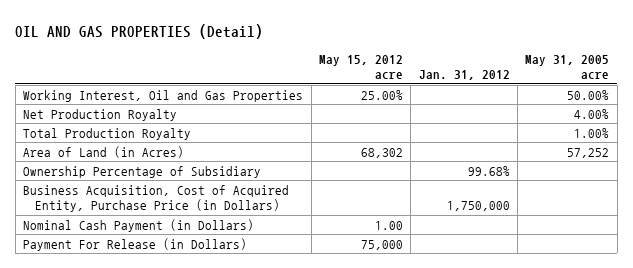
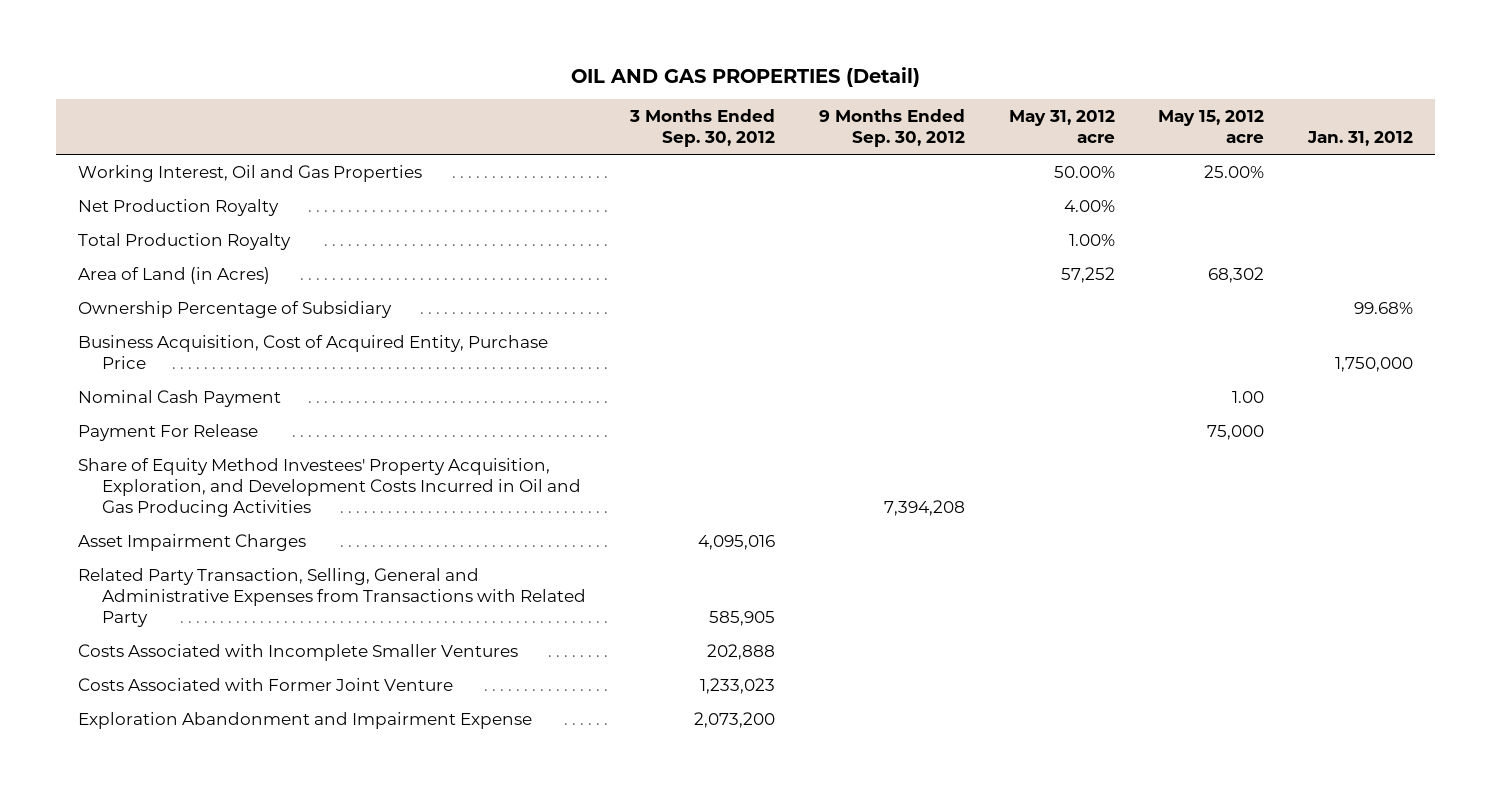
- | May 15, 2012 acre | Jan. 31, 2012 | May 31, 2005 acre
+ | 3 Months Ended Sep. 30, 2012 | 9 Months Ended Sep. 30, 2012 | May 31, 2012 acre | May 15, 2012 acre | Jan. 31, 2012
- Business Acquisition, Cost of Acquired Entity, Purchase Price (in Dollars) | | 1,750,000 |
- Nominal Cash Payment (in Dollars) | 1.00 | |
- Payment For Release (in Dollars) | 75,000 | |
+ Business Acquisition, Cost of Acquired Entity, Purchase Price | | | | | 1,750,000
+ Nominal Cash Payment | | | | 1.00 |
+ Payment For Release | | | | 75,000 |
+ Share of Equity Method Investees' Property Acquisition, Exploration, and Development Costs Incurred in Oil and Gas Producing Activities | | 7,394,208 | | |
+ Asset Impairment Charges | 4,095,016 | | | |
+ Related Party Transaction, Selling, General and Administrative Expenses from Transactions with Related Party | 585,905 | | | |
+ Costs Associated with Incomplete Smaller Ventures | 202,888 | | | |
+ Costs Associated with Former Joint Venture | 1,233,023 | | | |
+ Exploration Abandonment and Impairment Expense | 2,073,200 | | | |

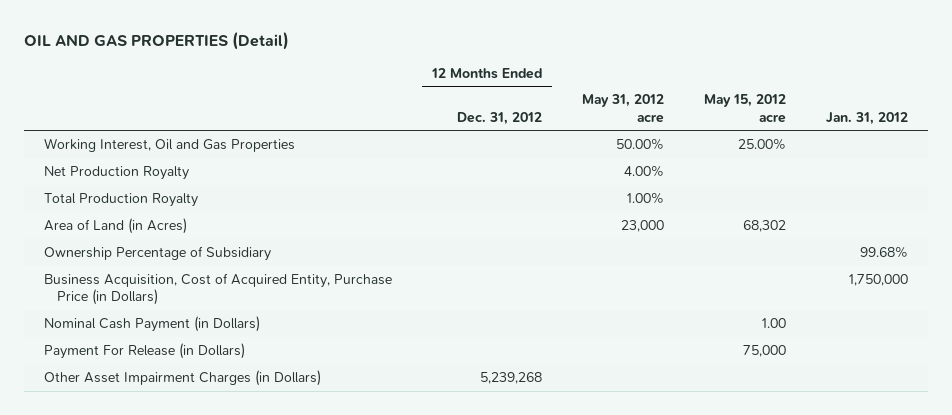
- | 3 Months Ended Sep. 30, 2012 | 9 Months Ended Sep. 30, 2012 | May 31, 2012 acre | May 15, 2012 acre | Jan. 31, 2012
+ | 12 Months Ended Dec. 31, 2012 | May 31, 2012 acre | May 15, 2012 acre | Jan. 31, 2012
- Area of Land (in Acres) | | | 57,252 | 68,302 |
+ Area of Land (in Acres) | | 23,000 | 68,302 |
- Business Acquisition, Cost of Acquired Entity, Purchase Price | | | | | 1,750,000
- Nominal Cash Payment | | | | 1.00 |
- Payment For Release | | | | 75,000 |
- Share of Equity Method Investees' Property Acquisition, Exploration, and Development Costs Incurred in Oil and Gas Producing Activities | | 7,394,208 | | |
- Asset Impairment Charges | 4,095,016 | | | |
- Related Party Transaction, Selling, General and Administrative Expenses from Transactions with Related Party | 585,905 | | | |
- Costs Associated with Incomplete Smaller Ventures | 202,888 | | | |
- Costs Associated with Former Joint Venture | 1,233,023 | | | |
- Exploration Abandonment and Impairment Expense | 2,073,200 | | | |
+ Business Acquisition, Cost of Acquired Entity, Purchase Price (in Dollars) | | | | 1,750,000
+ Nominal Cash Payment (in Dollars) | | | 1.00 |
+ Payment For Release (in Dollars) | | | 75,000 |
+ Other Asset Impairment Charges (in Dollars) | 5,239,268 | | |

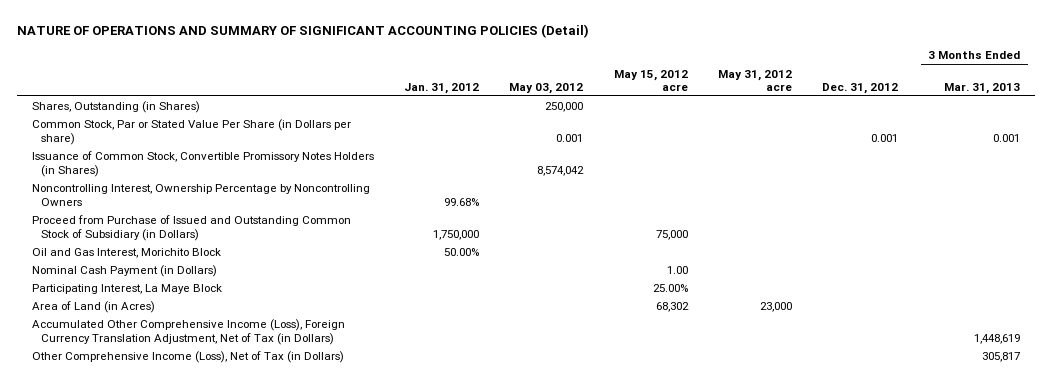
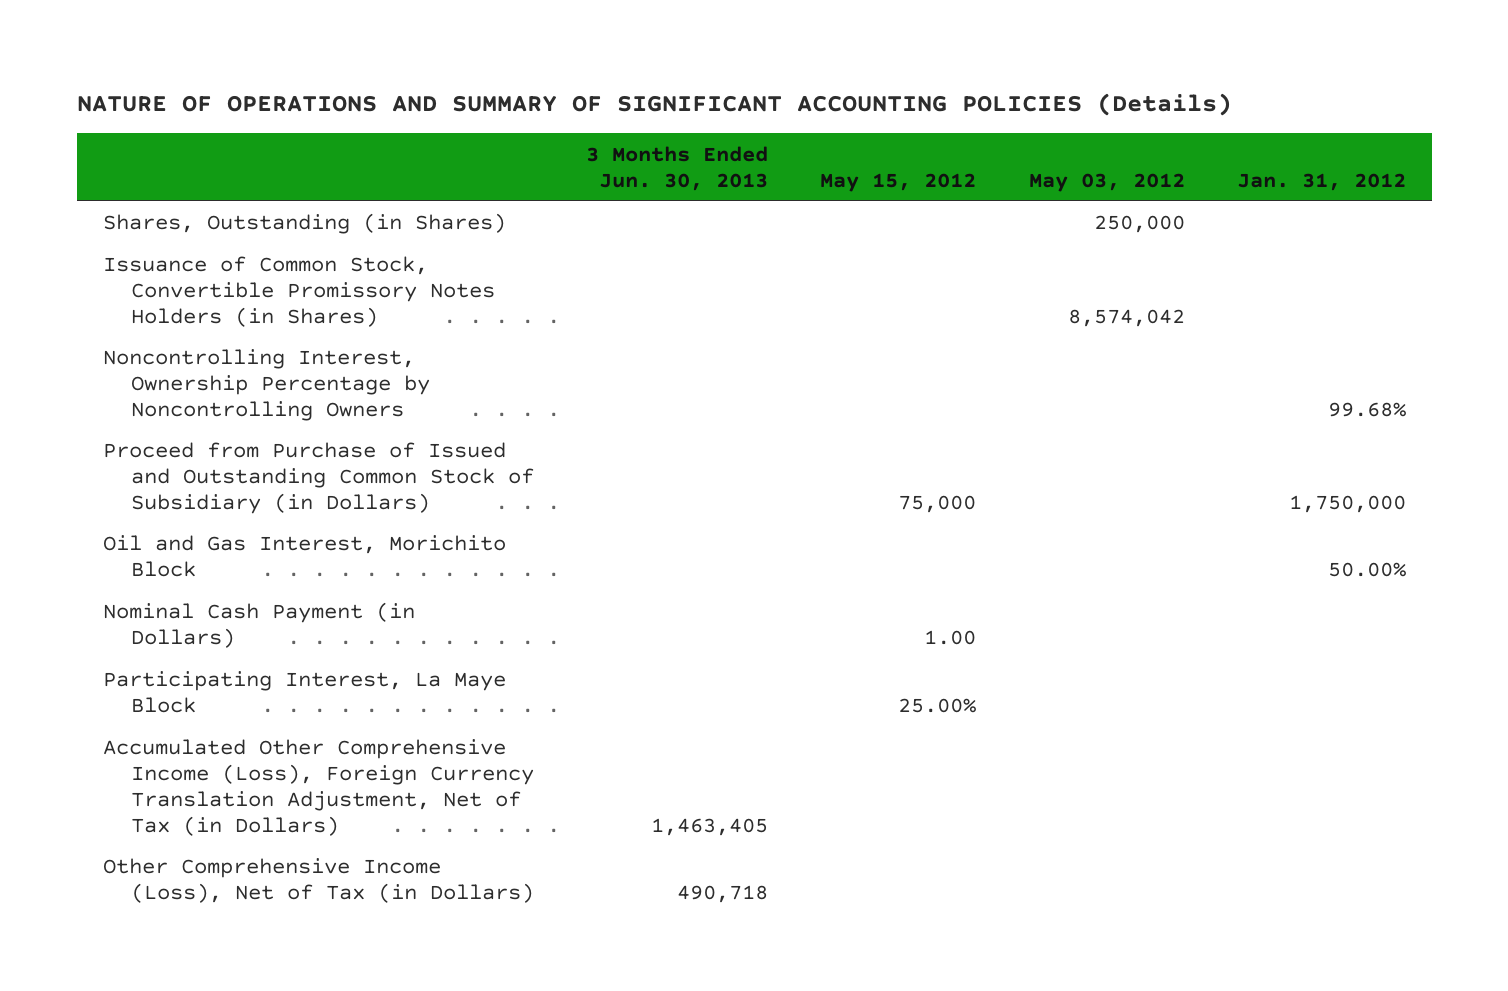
- NATURE OF OPERATIONS AND SUMMARY OF SIGNIFICANT ACCOUNTING POLICIES (Detail)
+ NATURE OF OPERATIONS AND SUMMARY OF SIGNIFICANT ACCOUNTING POLICIES (Details)
- | Jan. 31, 2012 | May 03, 2012 | May 15, 2012 acre | May 31, 2012 acre | Dec. 31, 2012 | 3 Months Ended Mar. 31, 2013
+ | 3 Months Ended Jun. 30, 2013 | May 15, 2012 | May 03, 2012 | Jan. 31, 2012
- Common Stock, Par or Stated Value Per Share (in Dollars per share) | | 0.001 | | | 0.001 | 0.001
- Area of Land (in Acres) | | | 68,302 | 23,000 | |

